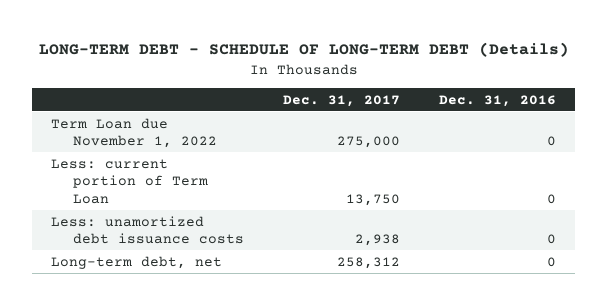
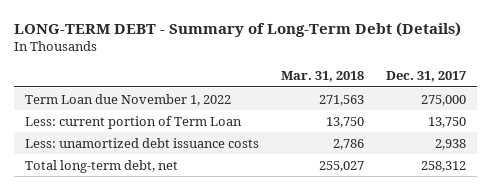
- LONG-TERM DEBT - SCHEDULE OF LONG-TERM DEBT (Details)
+ LONG-TERM DEBT - Summary of Long-Term Debt (Details)
- | Dec. 31, 2017 | Dec. 31, 2016
+ | Mar. 31, 2018 | Dec. 31, 2017
- Long-term debt, net | 258,312 | 0
+ Total long-term debt, net | 255,027 | 258,312

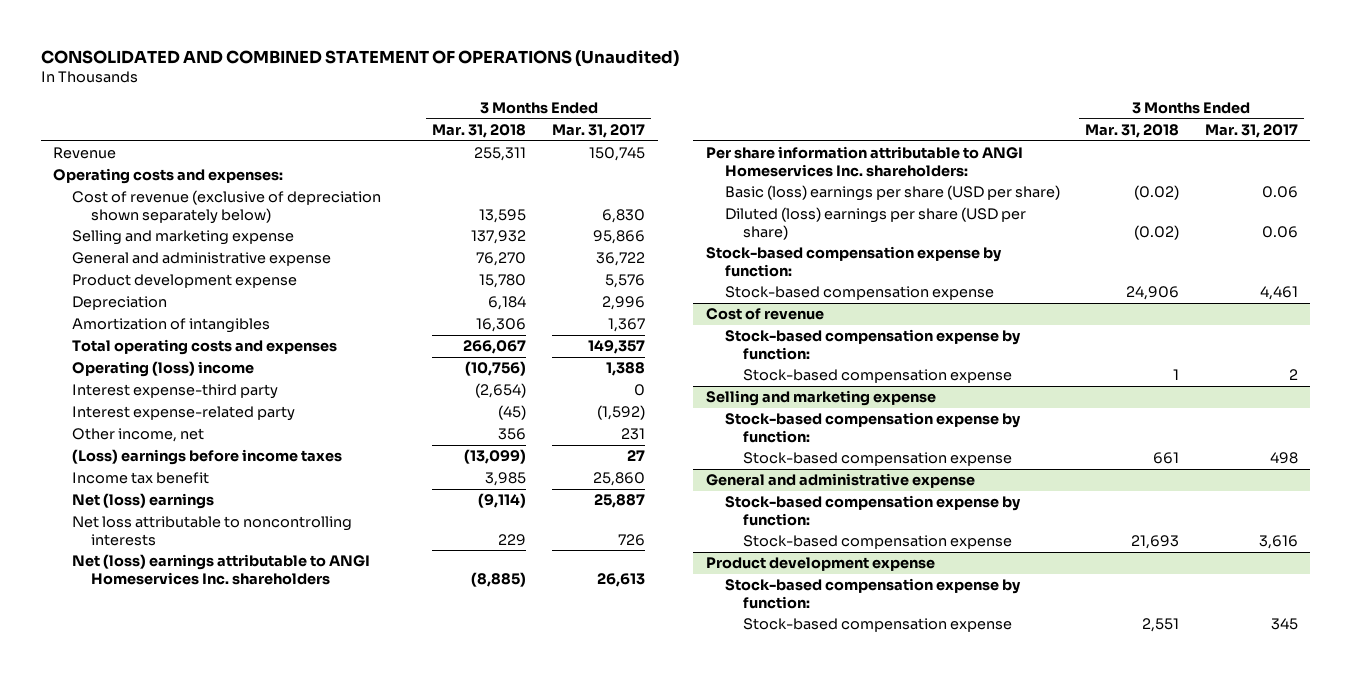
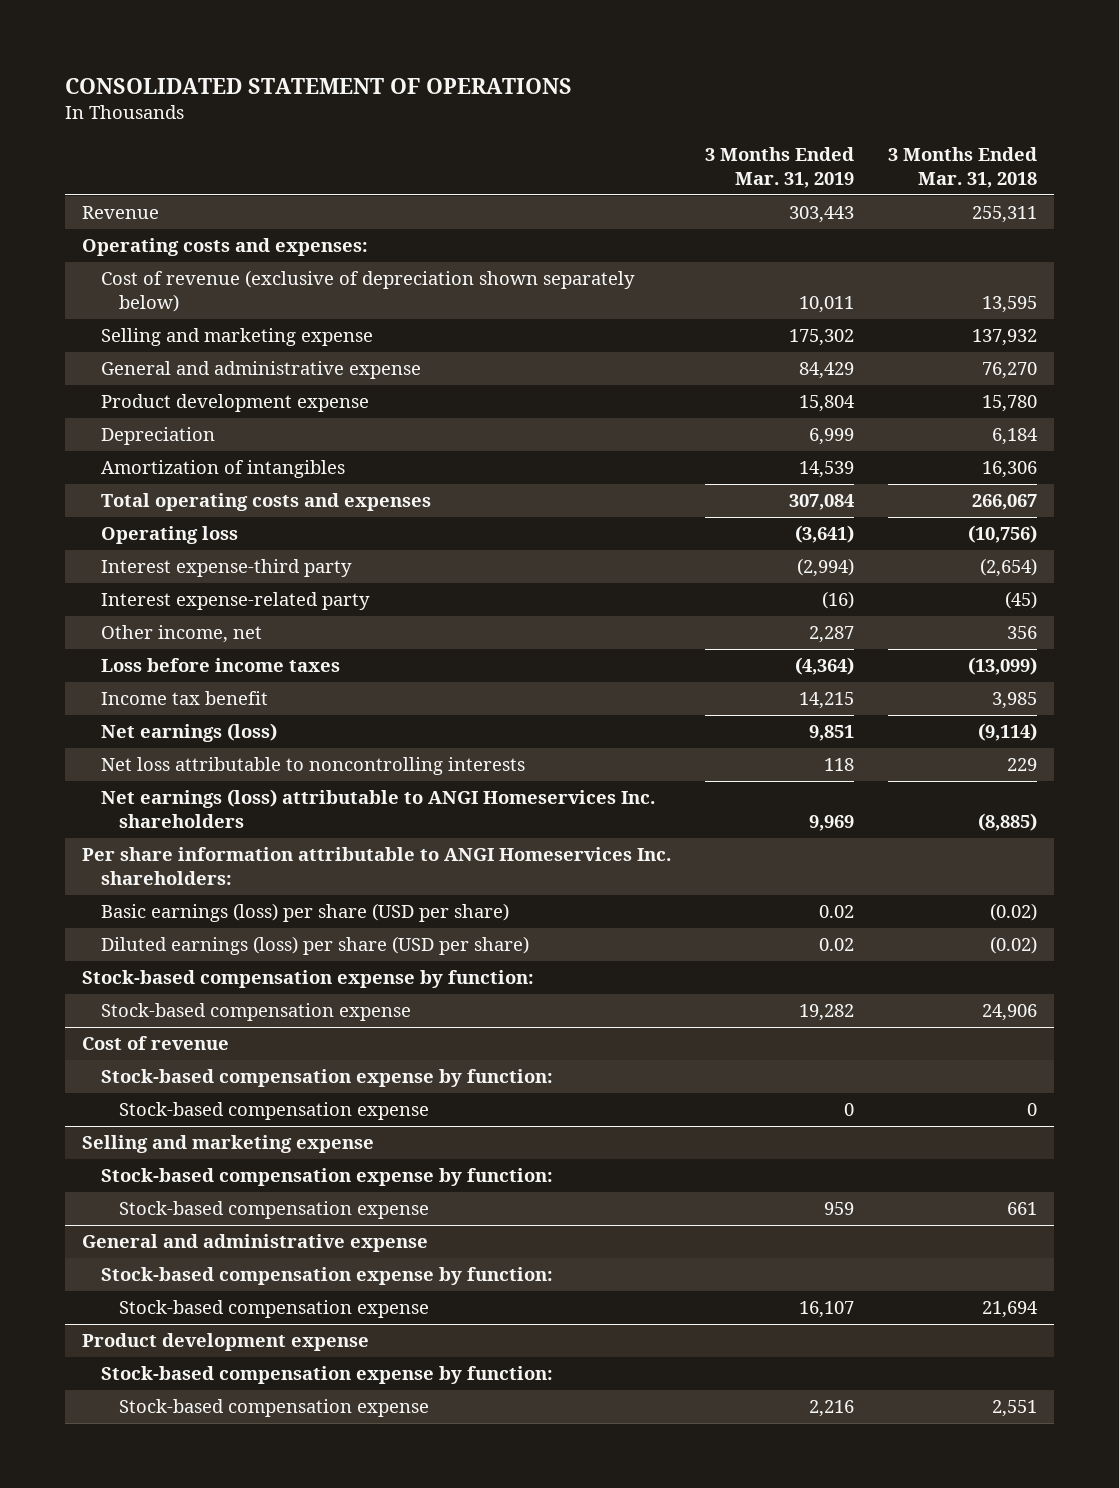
- CONSOLIDATED AND COMBINED STATEMENT OF OPERATIONS (Unaudited)
+ CONSOLIDATED STATEMENT OF OPERATIONS
- | 3 Months Ended Mar. 31, 2018 | 3 Months Ended Mar. 31, 2017
+ | 3 Months Ended Mar. 31, 2019 | 3 Months Ended Mar. 31, 2018
- Operating (loss) income | (10,756) | 1,388
+ Operating loss | (3,641) | (10,756)
- (Loss) earnings before income taxes | (13,099) | 27
+ Loss before income taxes | (4,364) | (13,099)
- Net (loss) earnings | (9,114) | 25,887
+ Net earnings (loss) | 9,851 | (9,114)
- Net (loss) earnings attributable to ANGI Homeservices Inc. shareholders | (8,885) | 26,613
+ Net earnings (loss) attributable to ANGI Homeservices Inc. shareholders | 9,969 | (8,885)
- Basic (loss) earnings per share (USD per share) | (0.02) | 0.06
- Diluted (loss) earnings per share (USD per share) | (0.02) | 0.06
+ Basic earnings (loss) per share (USD per share) | 0.02 | (0.02)
+ Diluted earnings (loss) per share (USD per share) | 0.02 | (0.02)
@ Cost of revenue
- Stock-based compensation expense | 1 | 2
+ Stock-based compensation expense | 0 | 0
@ General and administrative expense
- Stock-based compensation expense | 21,693 | 3,616
+ Stock-based compensation expense | 16,107 | 21,694

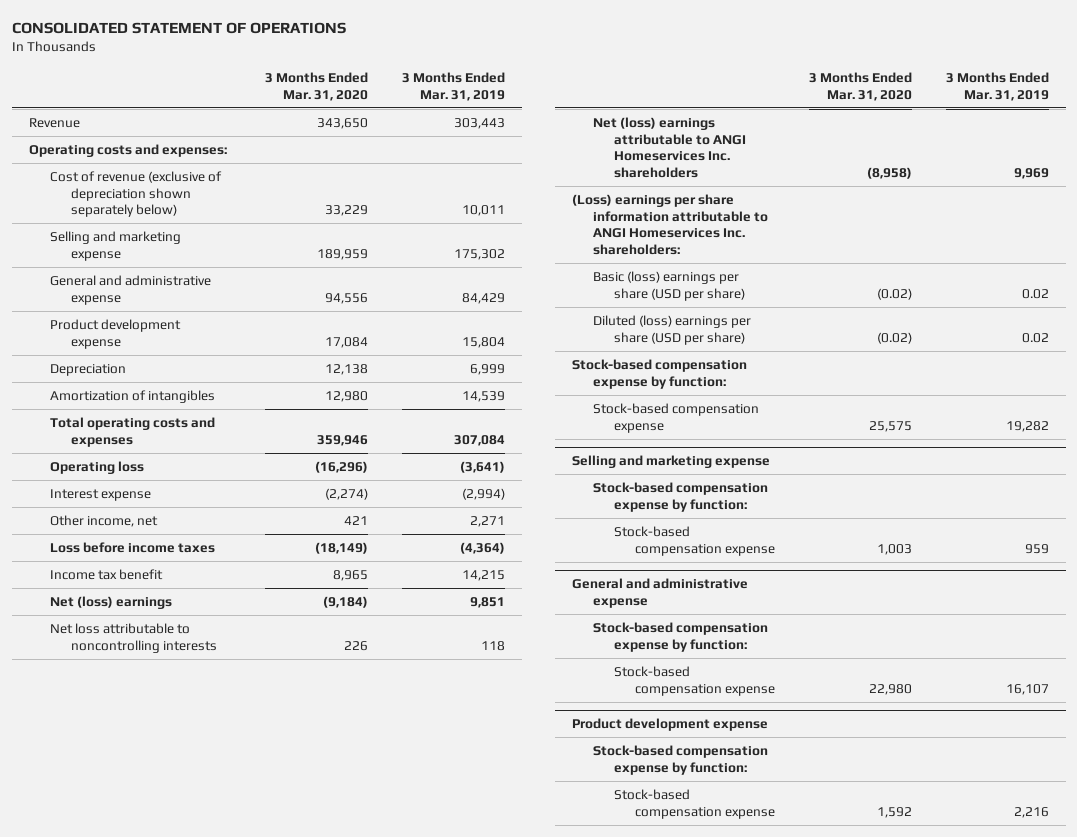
- | 3 Months Ended Mar. 31, 2019 | 3 Months Ended Mar. 31, 2018
+ | 3 Months Ended Mar. 31, 2020 | 3 Months Ended Mar. 31, 2019
- Interest expense-third party | (2,994) | (2,654)
- Interest expense-related party | (16) | (45)
- Other income, net | 2,287 | 356
+ Interest expense | (2,274) | (2,994)
+ Other income, net | 421 | 2,271
- Net earnings (loss) | 9,851 | (9,114)
+ Net (loss) earnings | (9,184) | 9,851
- Net earnings (loss) attributable to ANGI Homeservices Inc. shareholders | 9,969 | (8,885)
- Per share information attributable to ANGI Homeservices Inc. shareholders:
- Basic earnings (loss) per share (USD per share) | 0.02 | (0.02)
- Diluted earnings (loss) per share (USD per share) | 0.02 | (0.02)
+ Net (loss) earnings attributable to ANGI Homeservices Inc. shareholders | (8,958) | 9,969
+ (Loss) earnings per share information attributable to ANGI Homeservices Inc. shareholders:
+ Basic (loss) earnings per share (USD per share) | (0.02) | 0.02
+ Diluted (loss) earnings per share (USD per share) | (0.02) | 0.02
- Cost of revenue
- Stock-based compensation expense by function:
- Stock-based compensation expense | 0 | 0

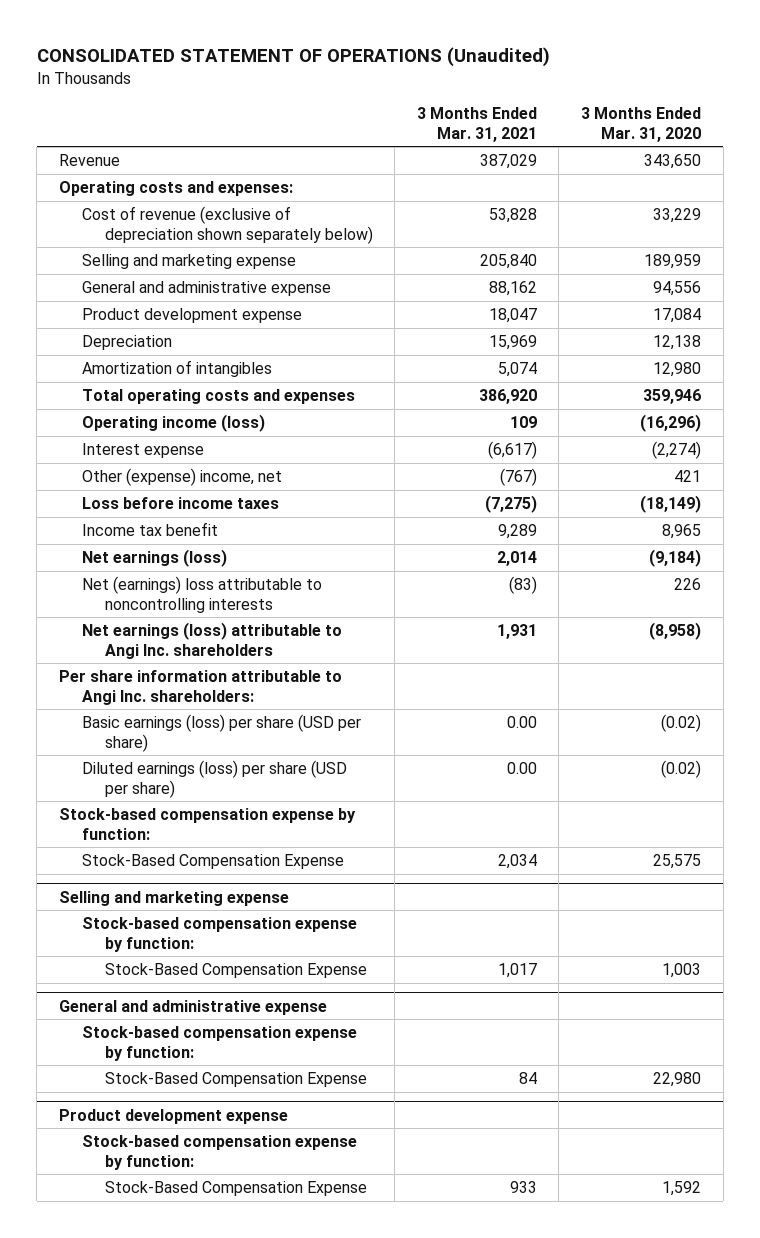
- CONSOLIDATED STATEMENT OF OPERATIONS
+ CONSOLIDATED STATEMENT OF OPERATIONS (Unaudited)
- | 3 Months Ended Mar. 31, 2020 | 3 Months Ended Mar. 31, 2019
+ | 3 Months Ended Mar. 31, 2021 | 3 Months Ended Mar. 31, 2020
- Operating loss | (16,296) | (3,641)
+ Operating income (loss) | 109 | (16,296)
- Other income, net | 421 | 2,271
+ Other (expense) income, net | (767) | 421
- Net (loss) earnings | (9,184) | 9,851
- Net loss attributable to noncontrolling interests | 226 | 118
- Net (loss) earnings attributable to ANGI Homeservices Inc. shareholders | (8,958) | 9,969
- (Loss) earnings per share information attributable to ANGI Homeservices Inc. shareholders:
- Basic (loss) earnings per share (USD per share) | (0.02) | 0.02
- Diluted (loss) earnings per share (USD per share) | (0.02) | 0.02
+ Net earnings (loss) | 2,014 | (9,184)
+ Net (earnings) loss attributable to noncontrolling interests | (83) | 226
+ Net earnings (loss) attributable to Angi Inc. shareholders | 1,931 | (8,958)
+ Per share information attributable to Angi Inc. shareholders:
+ Basic earnings (loss) per share (USD per share) | 0.00 | (0.02)
+ Diluted earnings (loss) per share (USD per share) | 0.00 | (0.02)
- Stock-based compensation expense | 25,575 | 19,282
+ Stock-Based Compensation Expense | 2,034 | 25,575
@ Selling and marketing expense
- Stock-based compensation expense | 1,003 | 959
+ Stock-Based Compensation Expense | 1,017 | 1,003
@ General and administrative expense
- Stock-based compensation expense | 22,980 | 16,107
+ Stock-Based Compensation Expense | 84 | 22,980
@ Product development expense
- Stock-based compensation expense | 1,592 | 2,216
+ Stock-Based Compensation Expense | 933 | 1,592

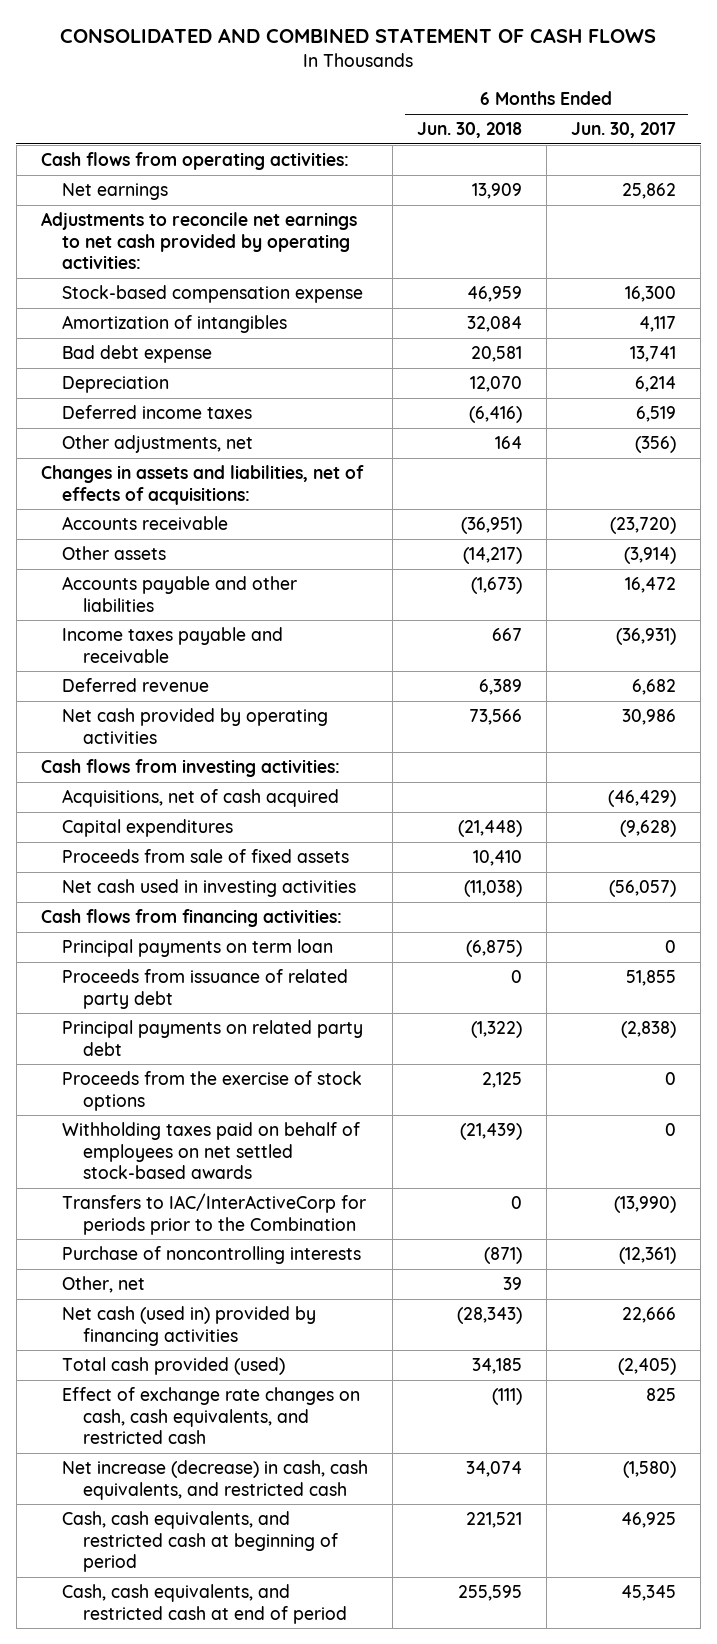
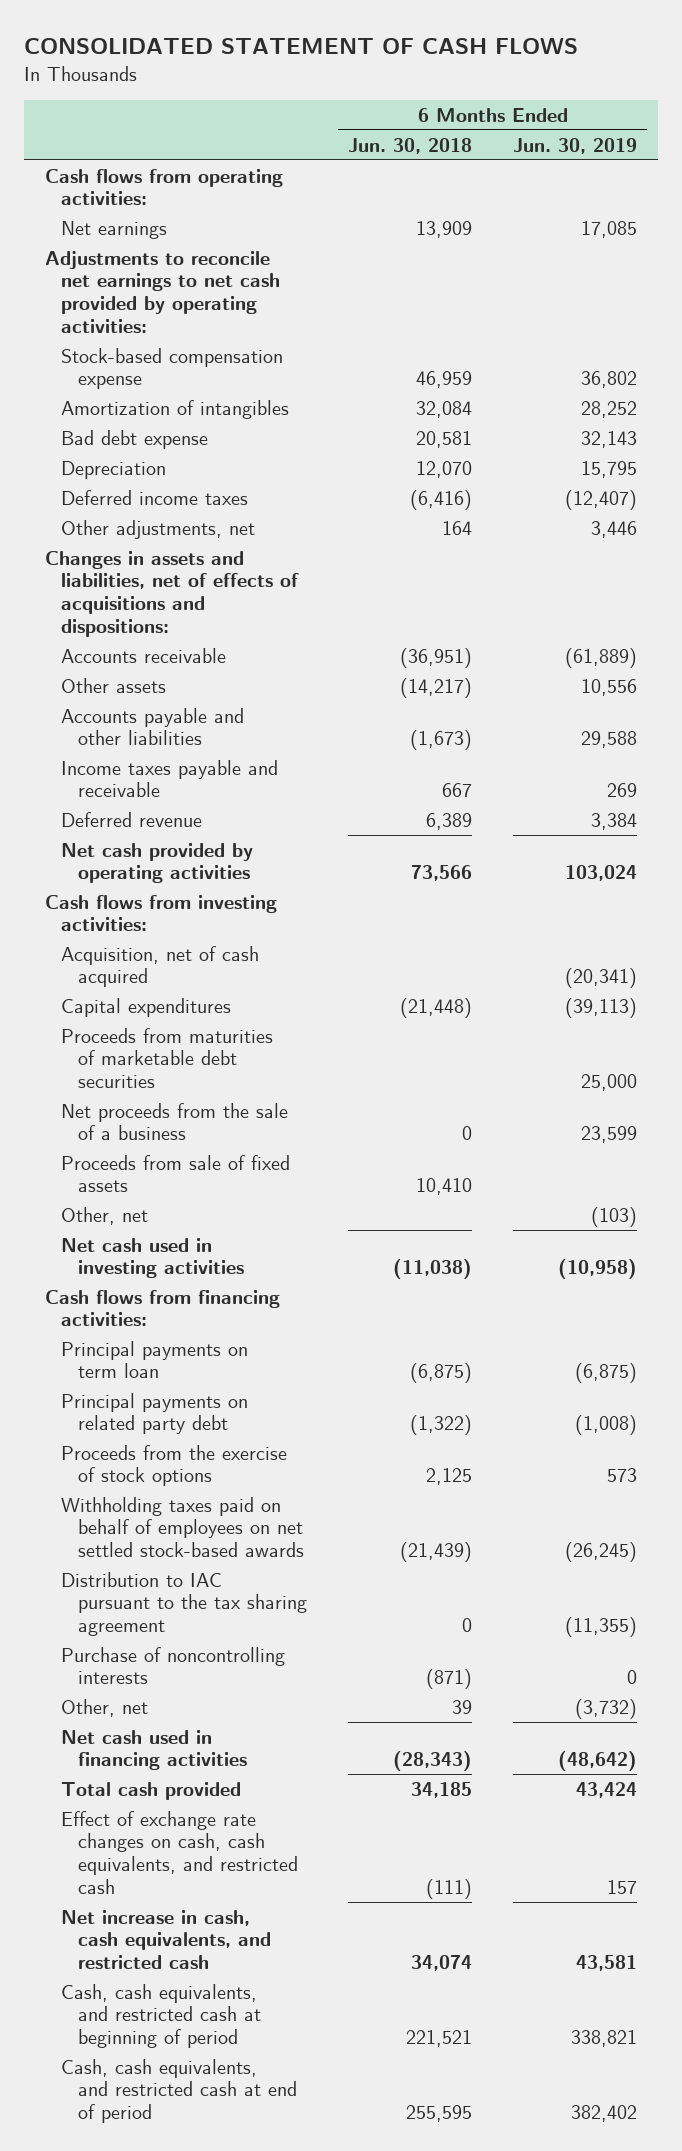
- CONSOLIDATED AND COMBINED STATEMENT OF CASH FLOWS
+ CONSOLIDATED STATEMENT OF CASH FLOWS
- | 6 Months Ended Jun. 30, 2018 | 6 Months Ended Jun. 30, 2017
+ | 6 Months Ended Jun. 30, 2018 | 6 Months Ended Jun. 30, 2019
- Changes in assets and liabilities, net of effects of acquisitions:
+ Changes in assets and liabilities, net of effects of acquisitions and dispositions:
- Acquisitions, net of cash acquired | | (46,429)
+ Acquisition, net of cash acquired | | (20,341)
+ Proceeds from maturities of marketable debt securities | | 25,000
+ Net proceeds from the sale of a business | 0 | 23,599
+ Other, net | | (103)
- Proceeds from issuance of related party debt | 0 | 51,855
- Transfers to IAC/InterActiveCorp for periods prior to the Combination | 0 | (13,990)
+ Distribution to IAC pursuant to the tax sharing agreement | 0 | (11,355)
- Net cash (used in) provided by financing activities | (28,343) | 22,666
- Total cash provided (used) | 34,185 | (2,405)
+ Net cash used in financing activities | (28,343) | (48,642)
+ Total cash provided | 34,185 | 43,424
- Net increase (decrease) in cash, cash equivalents, and restricted cash | 34,074 | (1,580)
+ Net increase in cash, cash equivalents, and restricted cash | 34,074 | 43,581

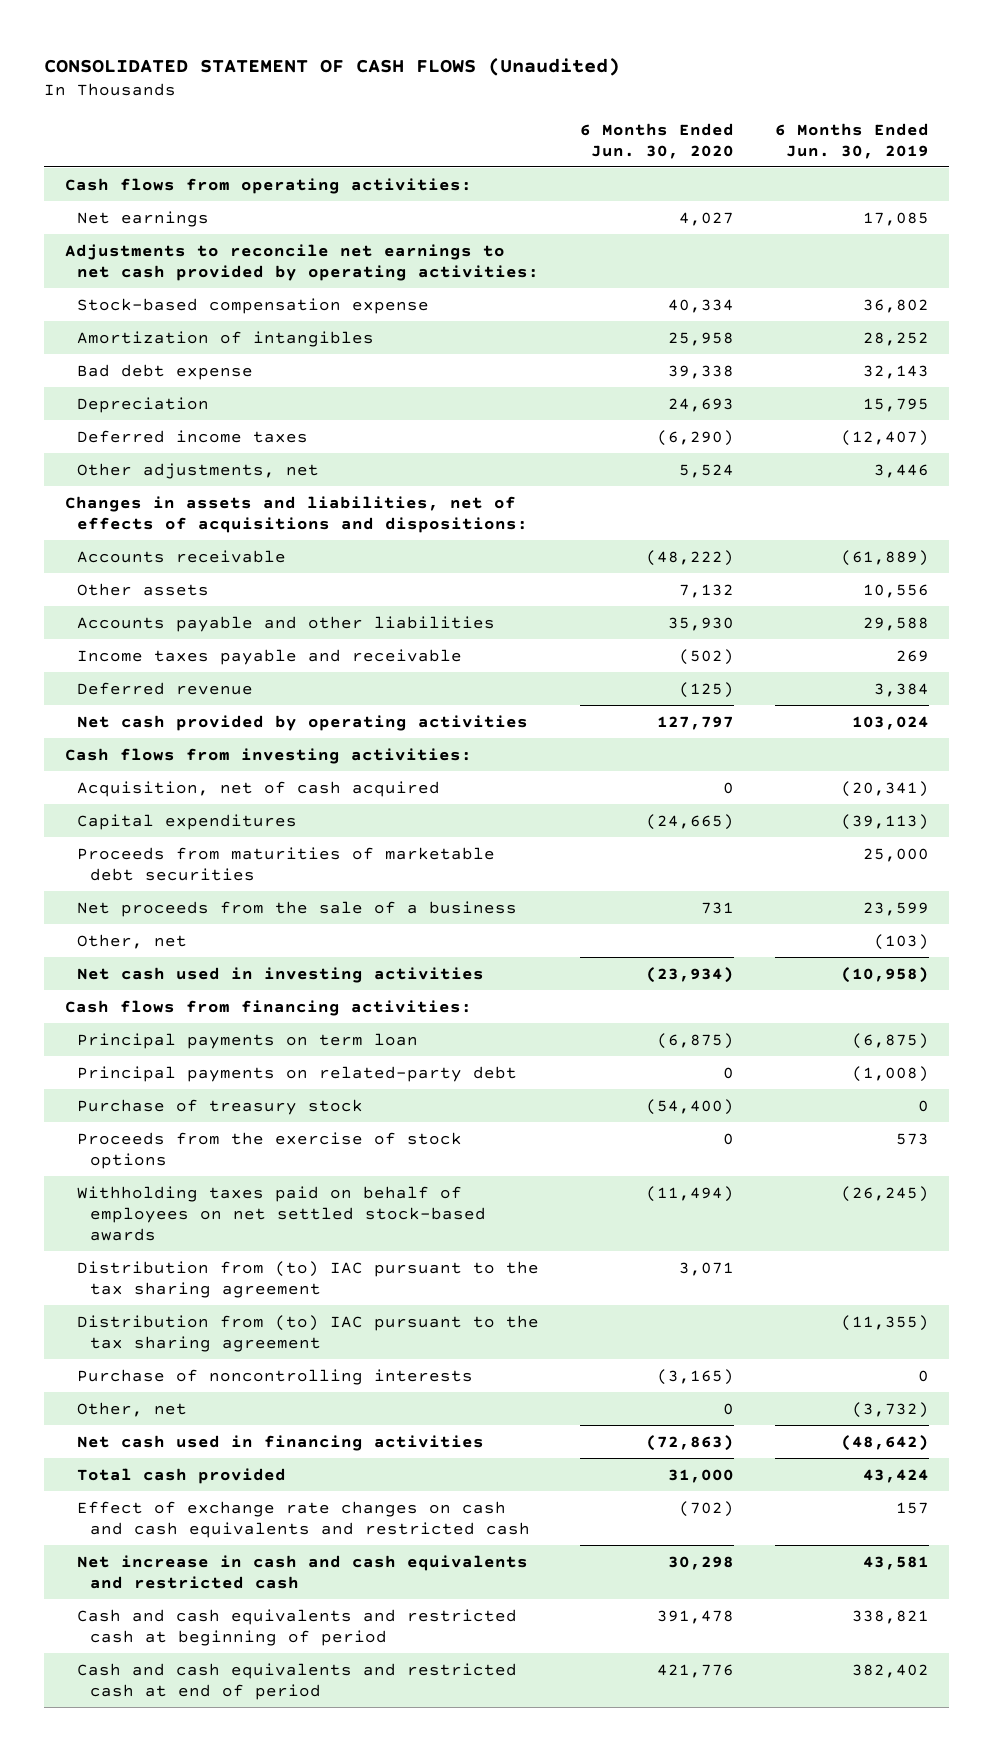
- CONSOLIDATED STATEMENT OF CASH FLOWS
+ CONSOLIDATED STATEMENT OF CASH FLOWS (Unaudited)
- | 6 Months Ended Jun. 30, 2018 | 6 Months Ended Jun. 30, 2019
+ | 6 Months Ended Jun. 30, 2020 | 6 Months Ended Jun. 30, 2019
- Proceeds from sale of fixed assets | 10,410 |
- Principal payments on related party debt | (1,322) | (1,008)
+ Principal payments on related-party debt | 0 | (1,008)
+ Purchase of treasury stock | (54,400) | 0
- Distribution to IAC pursuant to the tax sharing agreement | 0 | (11,355)
+ Distribution from (to) IAC pursuant to the tax sharing agreement | 3,071 |
+ Distribution from (to) IAC pursuant to the tax sharing agreement | | (11,355)
- Effect of exchange rate changes on cash, cash equivalents, and restricted cash | (111) | 157
- Net increase in cash, cash equivalents, and restricted cash | 34,074 | 43,581
- Cash, cash equivalents, and restricted cash at beginning of period | 221,521 | 338,821
- Cash, cash equivalents, and restricted cash at end of period | 255,595 | 382,402
+ Effect of exchange rate changes on cash and cash equivalents and restricted cash | (702) | 157
+ Net increase in cash and cash equivalents and restricted cash | 30,298 | 43,581
+ Cash and cash equivalents and restricted cash at beginning of period | 391,478 | 338,821
+ Cash and cash equivalents and restricted cash at end of period | 421,776 | 382,402

